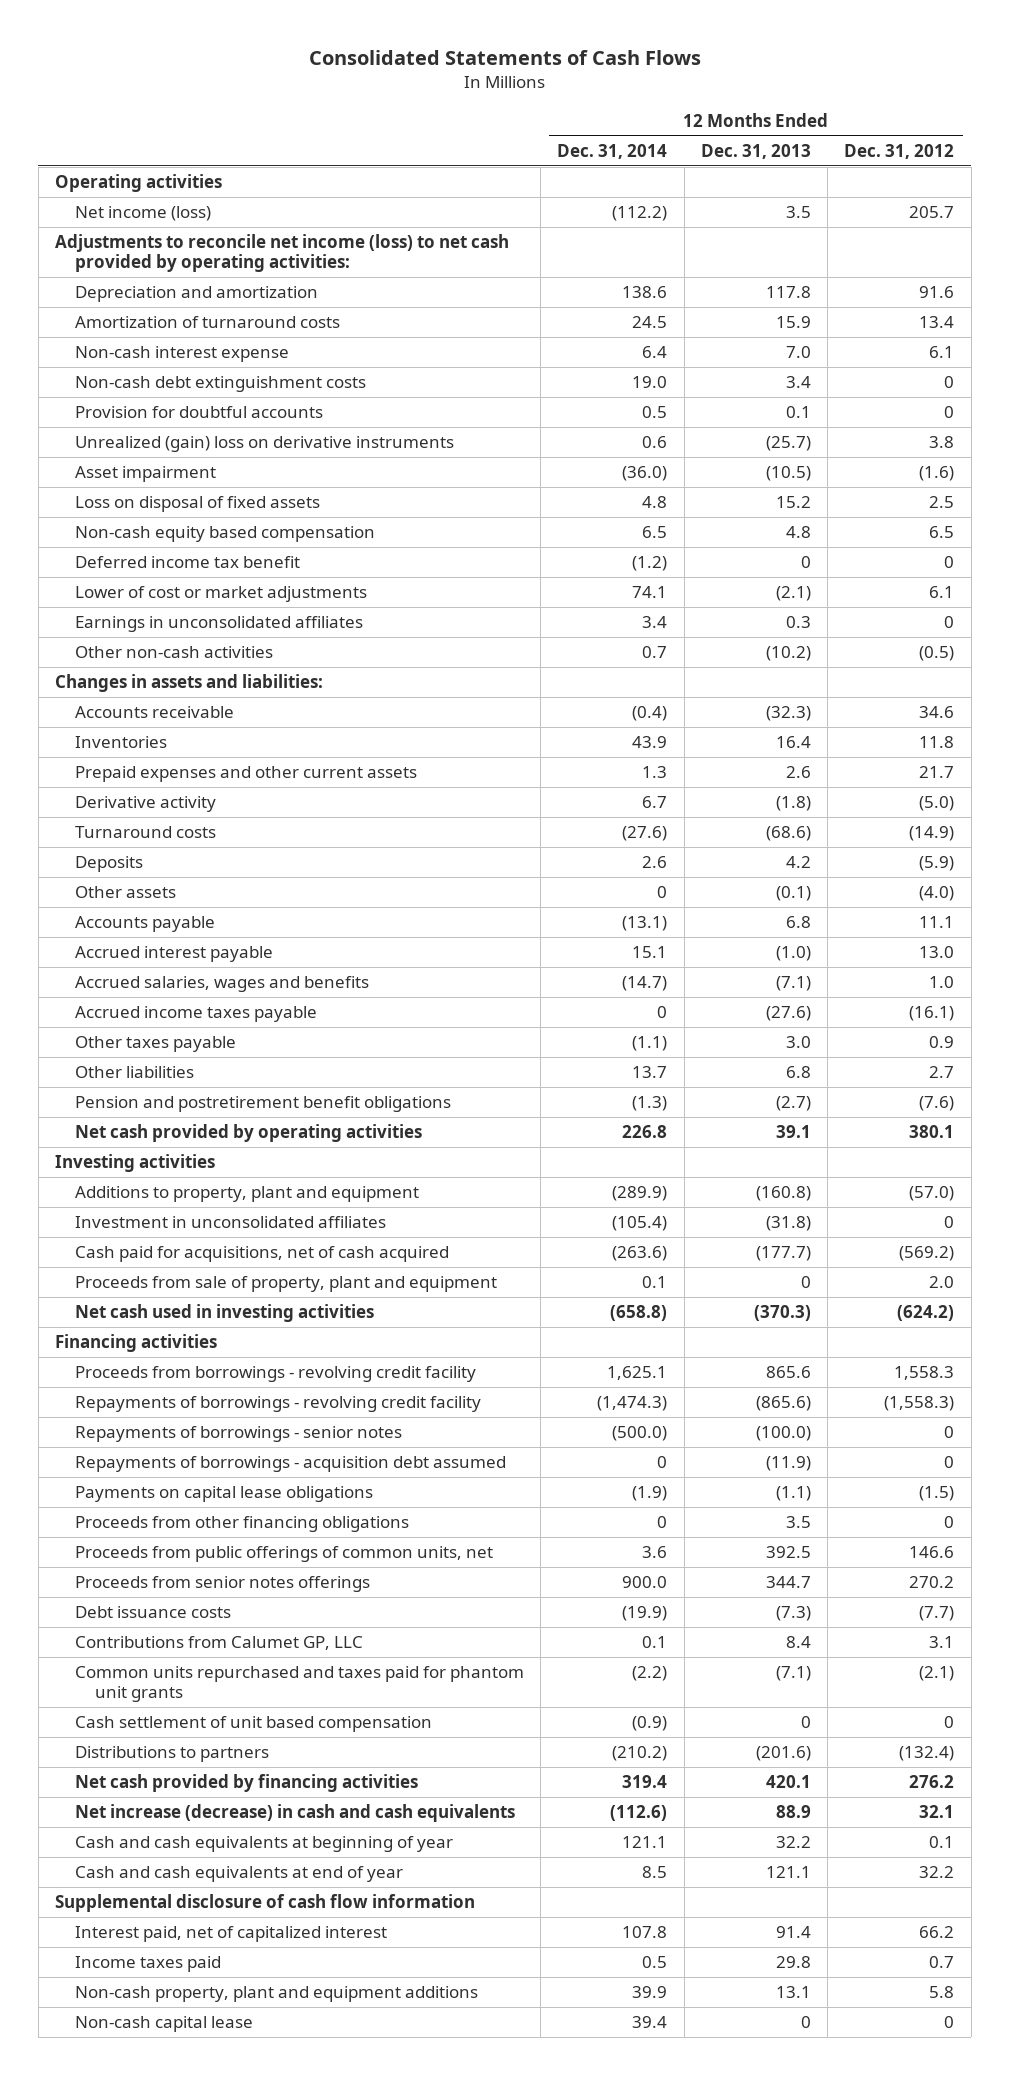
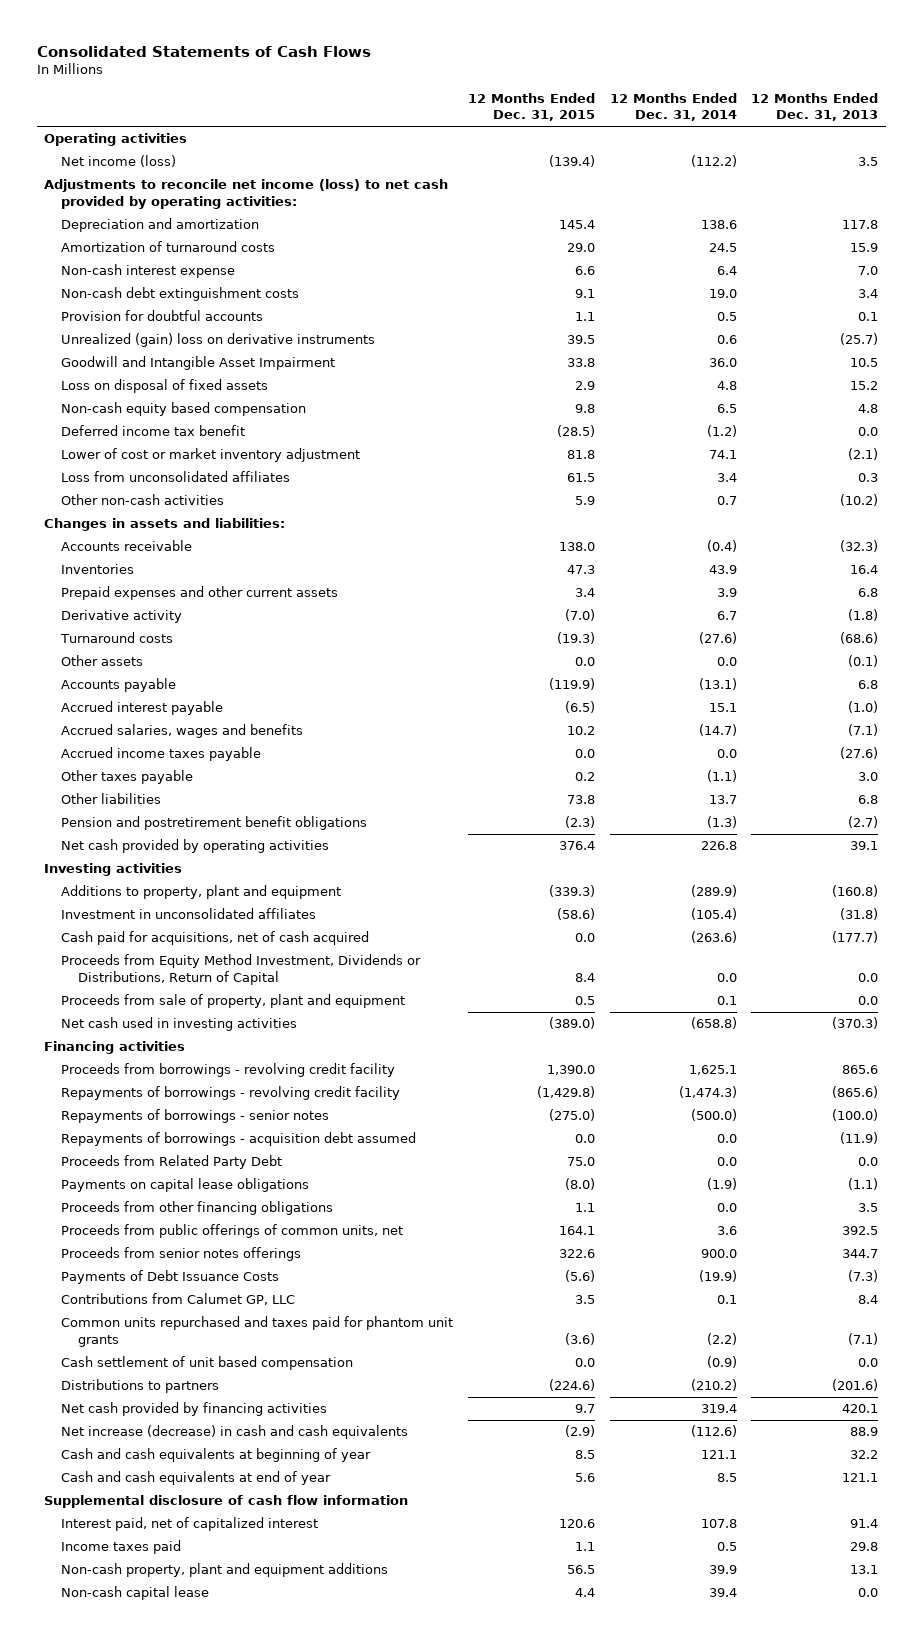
- | 12 Months Ended Dec. 31, 2014 | 12 Months Ended Dec. 31, 2013 | 12 Months Ended Dec. 31, 2012
+ | 12 Months Ended Dec. 31, 2015 | 12 Months Ended Dec. 31, 2014 | 12 Months Ended Dec. 31, 2013
- Asset impairment | (36.0) | (10.5) | (1.6)
+ Goodwill and Intangible Asset Impairment | 33.8 | 36.0 | 10.5
- Deferred income tax benefit | (1.2) | 0 | 0
- Lower of cost or market adjustments | 74.1 | (2.1) | 6.1
- Earnings in unconsolidated affiliates | 3.4 | 0.3 | 0
+ Deferred income tax benefit | (28.5) | (1.2) | 0.0
+ Lower of cost or market inventory adjustment | 81.8 | 74.1 | (2.1)
+ Loss from unconsolidated affiliates | 61.5 | 3.4 | 0.3
- Prepaid expenses and other current assets | 1.3 | 2.6 | 21.7
+ Prepaid expenses and other current assets | 3.4 | 3.9 | 6.8
- Deposits | 2.6 | 4.2 | (5.9)
- Other assets | 0 | (0.1) | (4.0)
+ Other assets | 0.0 | 0.0 | (0.1)
- Accrued income taxes payable | 0 | (27.6) | (16.1)
+ Accrued income taxes payable | 0.0 | 0.0 | (27.6)
- Proceeds from sale of property, plant and equipment | 0.1 | 0 | 2.0
+ Proceeds from Equity Method Investment, Dividends or Distributions, Return of Capital | 8.4 | 0.0 | 0.0
+ Proceeds from sale of property, plant and equipment | 0.5 | 0.1 | 0.0
- Repayments of borrowings - acquisition debt assumed | 0 | (11.9) | 0
+ Repayments of borrowings - acquisition debt assumed | 0.0 | 0.0 | (11.9)
+ Proceeds from Related Party Debt | 75.0 | 0.0 | 0.0
- Proceeds from other financing obligations | 0 | 3.5 | 0
+ Proceeds from other financing obligations | 1.1 | 0.0 | 3.5
- Debt issuance costs | (19.9) | (7.3) | (7.7)
+ Payments of Debt Issuance Costs | (5.6) | (19.9) | (7.3)
- Cash settlement of unit based compensation | (0.9) | 0 | 0
+ Cash settlement of unit based compensation | 0.0 | (0.9) | 0.0
- Non-cash capital lease | 39.4 | 0 | 0
+ Non-cash capital lease | 4.4 | 39.4 | 0.0

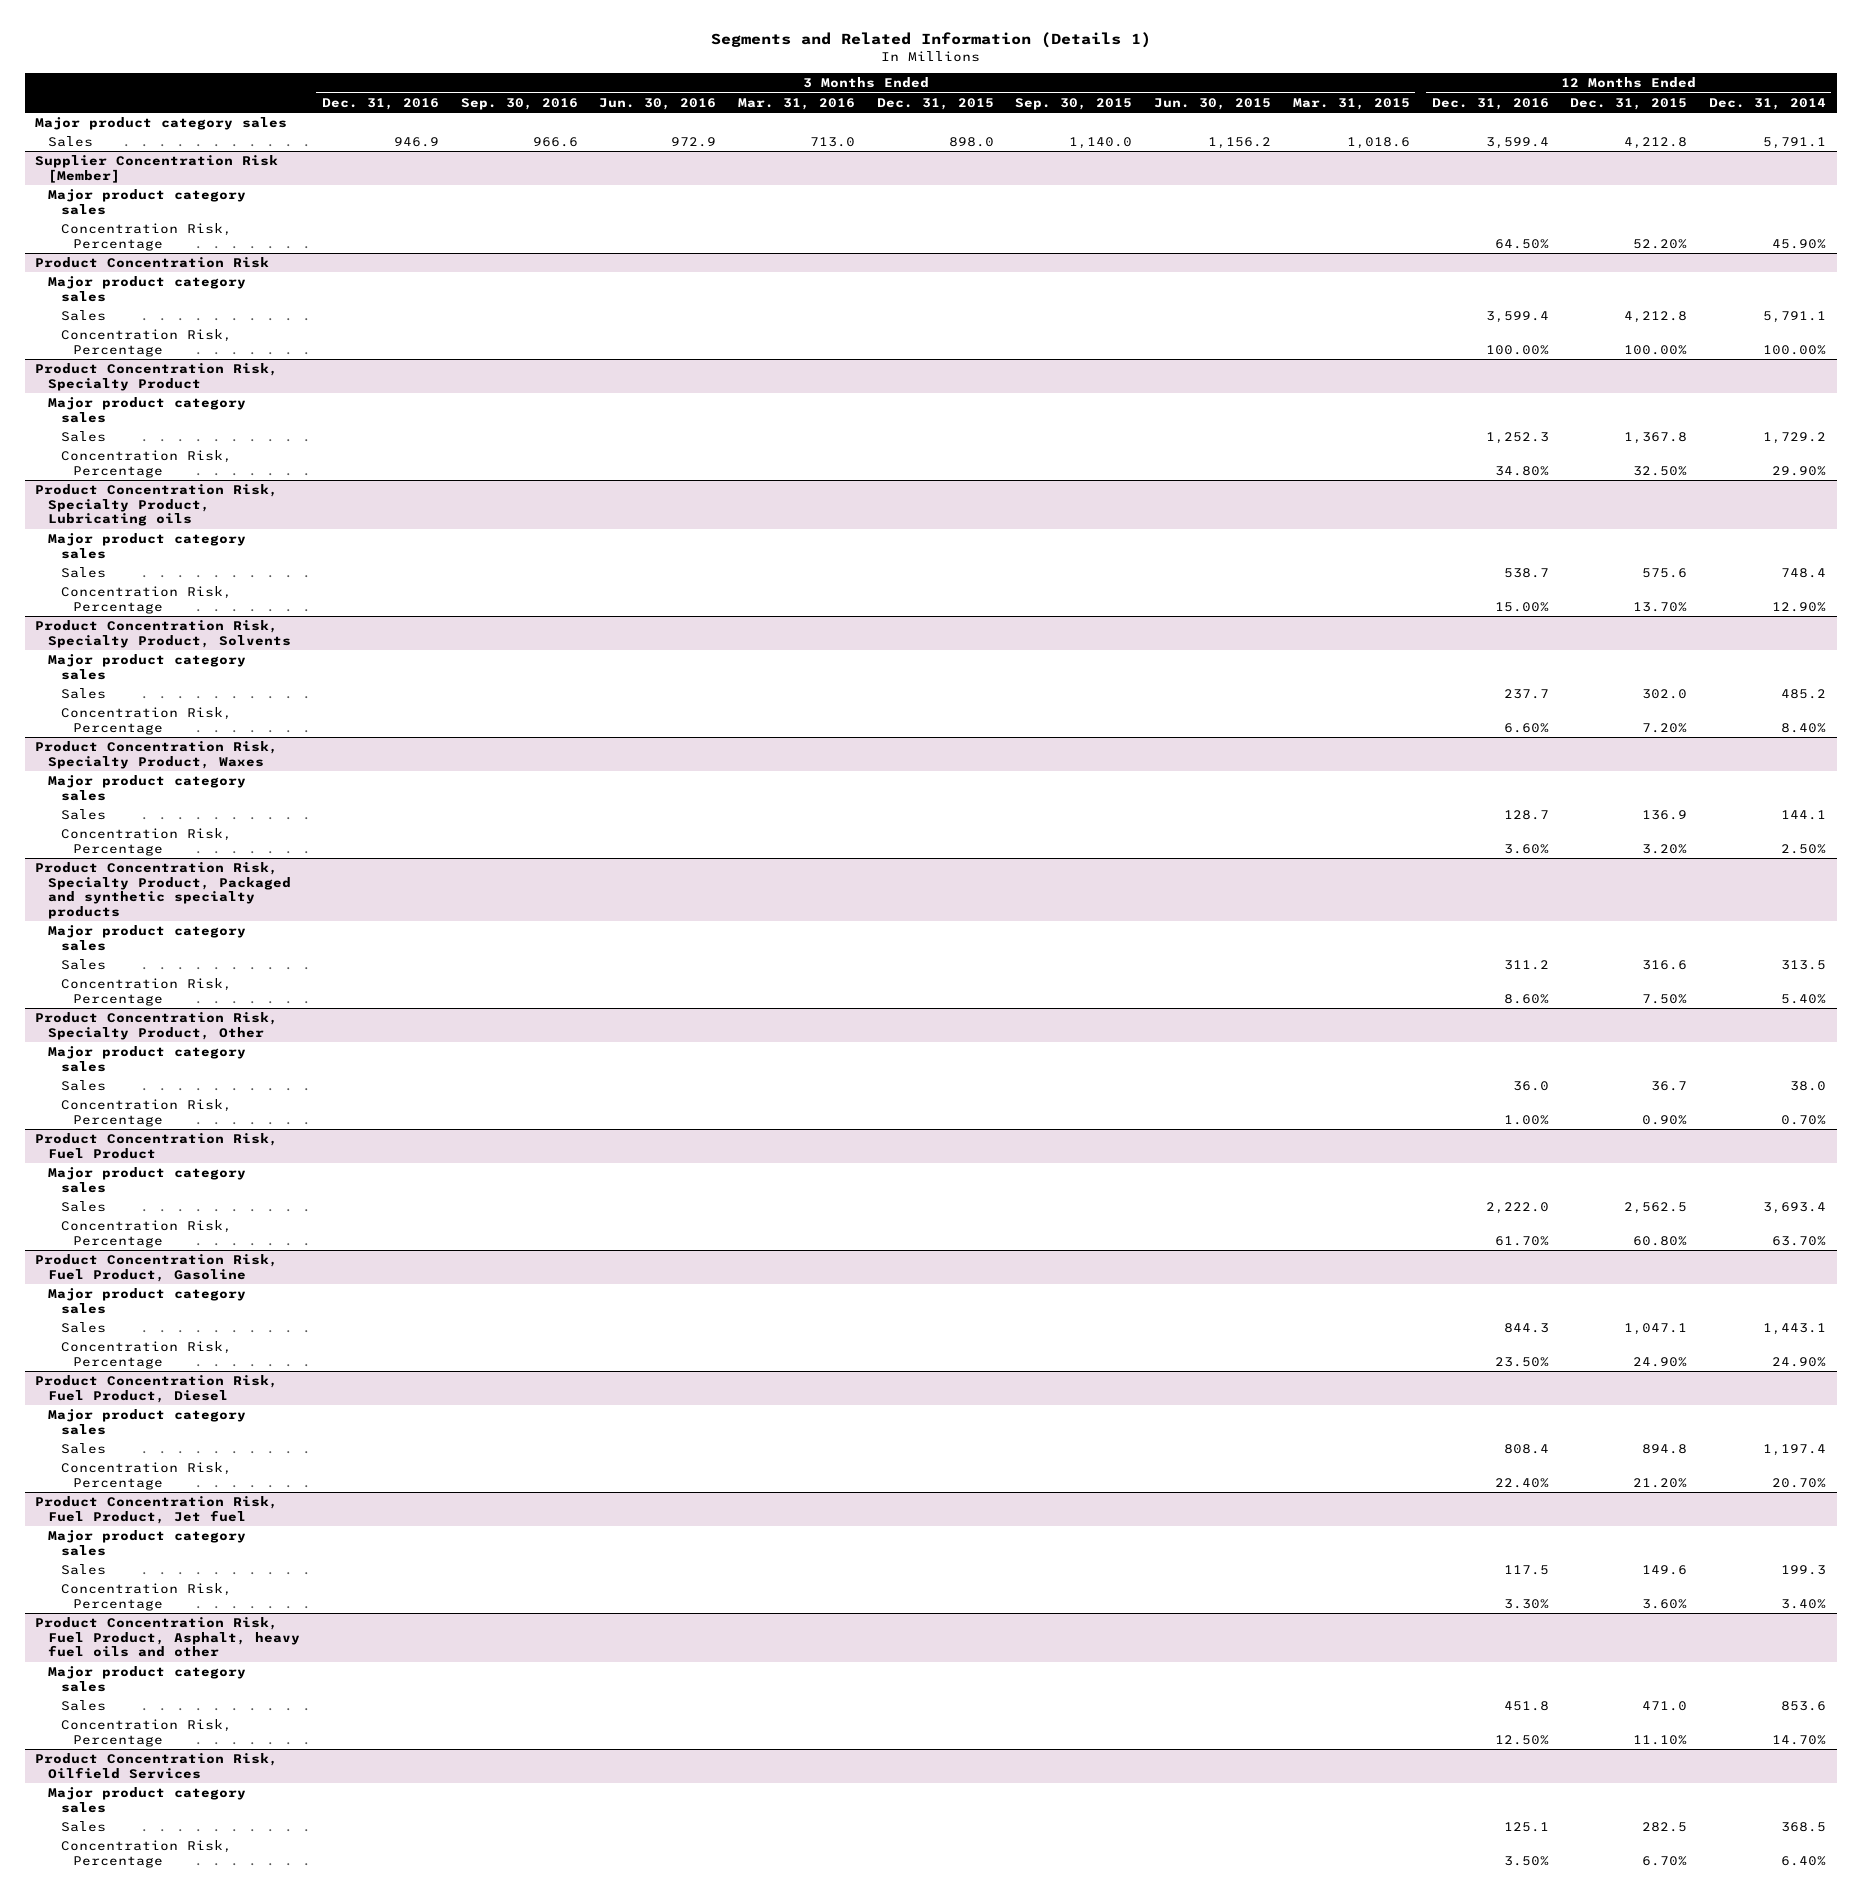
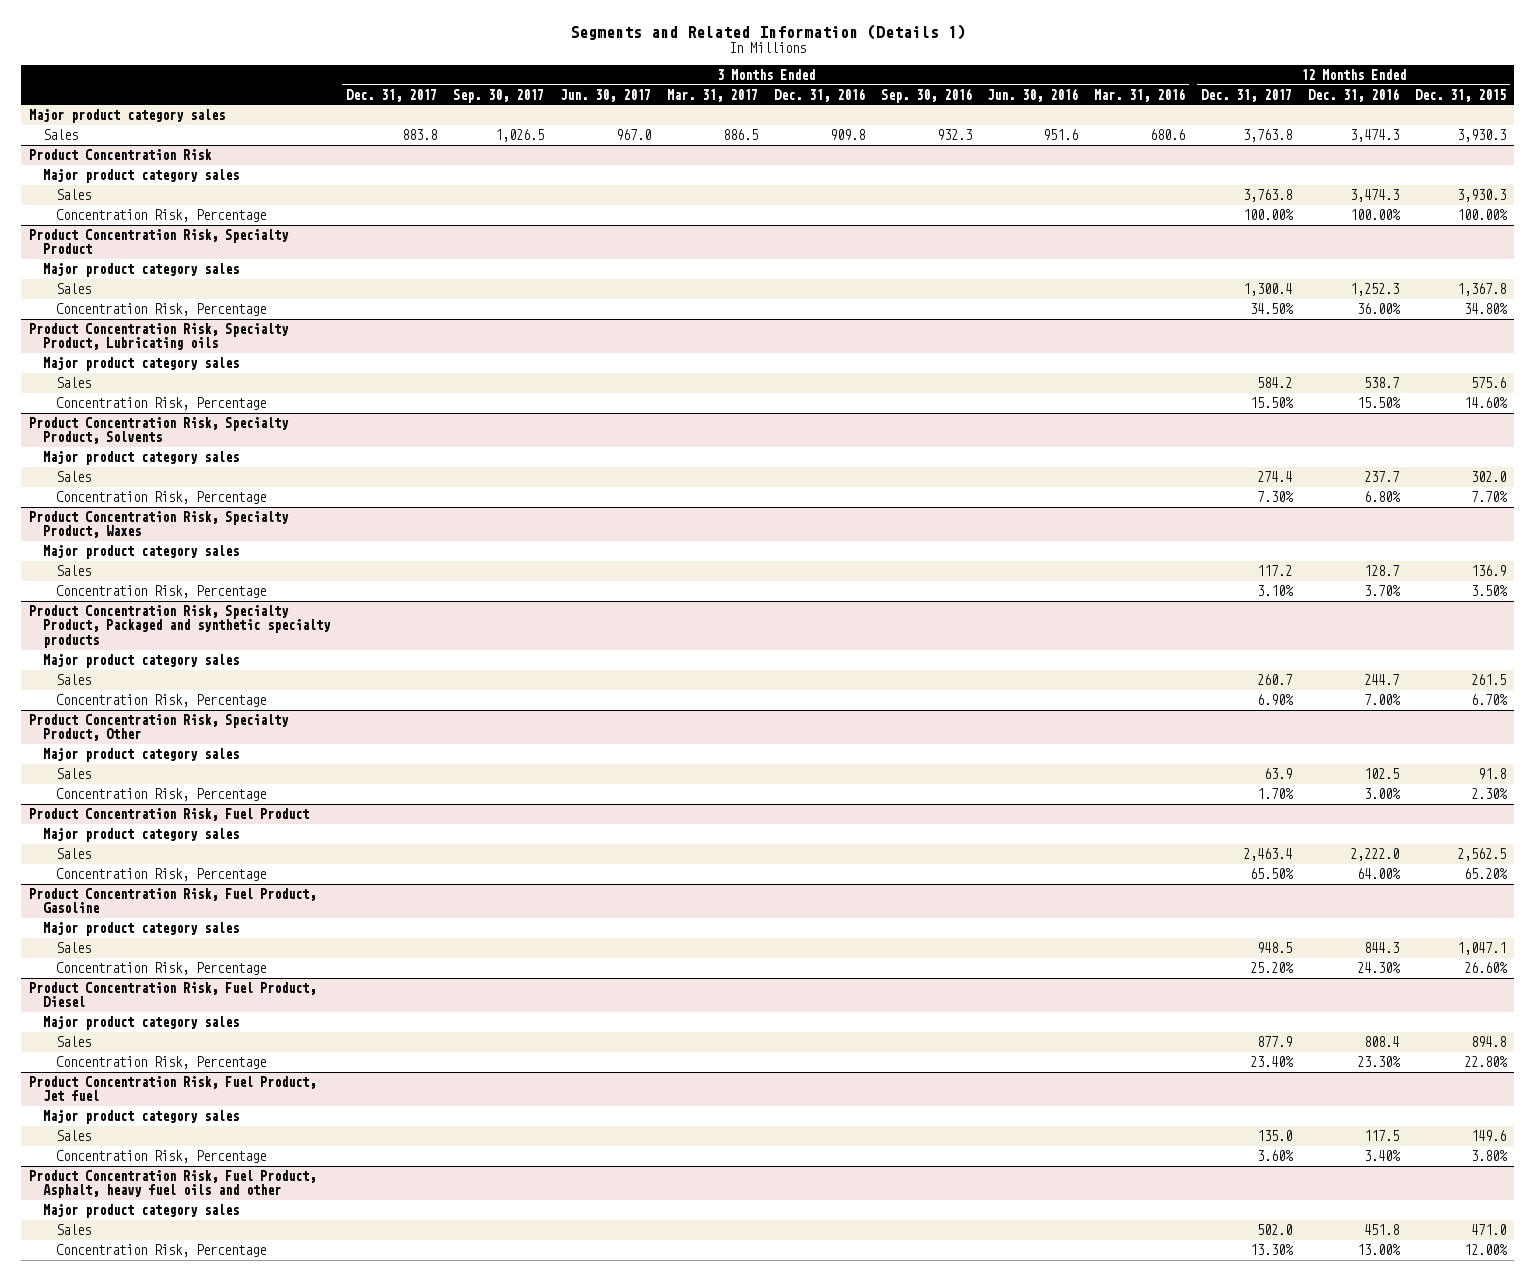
- | 3 Months Ended Dec. 31, 2016 | 3 Months Ended Sep. 30, 2016 | 3 Months Ended Jun. 30, 2016 | 3 Months Ended Mar. 31, 2016 | 3 Months Ended Dec. 31, 2015 | 3 Months Ended Sep. 30, 2015 | 3 Months Ended Jun. 30, 2015 | 3 Months Ended Mar. 31, 2015 | 12 Months Ended Dec. 31, 2016 | 12 Months Ended Dec. 31, 2015 | 12 Months Ended Dec. 31, 2014
+ | 3 Months Ended Dec. 31, 2017 | 3 Months Ended Sep. 30, 2017 | 3 Months Ended Jun. 30, 2017 | 3 Months Ended Mar. 31, 2017 | 3 Months Ended Dec. 31, 2016 | 3 Months Ended Sep. 30, 2016 | 3 Months Ended Jun. 30, 2016 | 3 Months Ended Mar. 31, 2016 | 12 Months Ended Dec. 31, 2017 | 12 Months Ended Dec. 31, 2016 | 12 Months Ended Dec. 31, 2015
- Sales | 946.9 | 966.6 | 972.9 | 713.0 | 898.0 | 1,140.0 | 1,156.2 | 1,018.6 | 3,599.4 | 4,212.8 | 5,791.1
- Supplier Concentration Risk [Member]
- Major product category sales
- Concentration Risk, Percentage | | | | | | | | | 64.50% | 52.20% | 45.90%
+ Sales | 883.8 | 1,026.5 | 967.0 | 886.5 | 909.8 | 932.3 | 951.6 | 680.6 | 3,763.8 | 3,474.3 | 3,930.3
@ Product Concentration Risk
- Sales | | | | | | | | | 3,599.4 | 4,212.8 | 5,791.1
+ Sales | | | | | | | | | 3,763.8 | 3,474.3 | 3,930.3
@ Product Concentration Risk, Specialty Product
- Concentration Risk, Percentage | | | | | | | | | 34.80% | 32.50% | 29.90%
+ Concentration Risk, Percentage | | | | | | | | | 34.50% | 36.00% | 34.80%
@ Product Concentration Risk, Specialty Product, Lubricating oils
- Concentration Risk, Percentage | | | | | | | | | 15.00% | 13.70% | 12.90%
+ Concentration Risk, Percentage | | | | | | | | | 15.50% | 15.50% | 14.60%
@ Product Concentration Risk, Specialty Product, Solvents
- Concentration Risk, Percentage | | | | | | | | | 6.60% | 7.20% | 8.40%
+ Concentration Risk, Percentage | | | | | | | | | 7.30% | 6.80% | 7.70%
@ Product Concentration Risk, Specialty Product, Waxes
- Concentration Risk, Percentage | | | | | | | | | 3.60% | 3.20% | 2.50%
+ Concentration Risk, Percentage | | | | | | | | | 3.10% | 3.70% | 3.50%
@ Product Concentration Risk, Specialty Product, Packaged and synthetic specialty products
- Sales | | | | | | | | | 311.2 | 316.6 | 313.5
- Concentration Risk, Percentage | | | | | | | | | 8.60% | 7.50% | 5.40%
+ Sales | | | | | | | | | 260.7 | 244.7 | 261.5
+ Concentration Risk, Percentage | | | | | | | | | 6.90% | 7.00% | 6.70%
@ Product Concentration Risk, Specialty Product, Other
- Sales | | | | | | | | | 36.0 | 36.7 | 38.0
- Concentration Risk, Percentage | | | | | | | | | 1.00% | 0.90% | 0.70%
+ Sales | | | | | | | | | 63.9 | 102.5 | 91.8
+ Concentration Risk, Percentage | | | | | | | | | 1.70% | 3.00% | 2.30%
@ Product Concentration Risk, Fuel Product
- Concentration Risk, Percentage | | | | | | | | | 61.70% | 60.80% | 63.70%
+ Concentration Risk, Percentage | | | | | | | | | 65.50% | 64.00% | 65.20%
@ Product Concentration Risk, Fuel Product, Gasoline
- Concentration Risk, Percentage | | | | | | | | | 23.50% | 24.90% | 24.90%
+ Concentration Risk, Percentage | | | | | | | | | 25.20% | 24.30% | 26.60%
@ Product Concentration Risk, Fuel Product, Diesel
- Concentration Risk, Percentage | | | | | | | | | 22.40% | 21.20% | 20.70%
+ Concentration Risk, Percentage | | | | | | | | | 23.40% | 23.30% | 22.80%
@ Product Concentration Risk, Fuel Product, Jet fuel
- Concentration Risk, Percentage | | | | | | | | | 3.30% | 3.60% | 3.40%
+ Concentration Risk, Percentage | | | | | | | | | 3.60% | 3.40% | 3.80%
@ Product Concentration Risk, Fuel Product, Asphalt, heavy fuel oils and other
- Concentration Risk, Percentage | | | | | | | | | 12.50% | 11.10% | 14.70%
- Product Concentration Risk, Oilfield Services
- Major product category sales
- Sales | | | | | | | | | 125.1 | 282.5 | 368.5
- Concentration Risk, Percentage | | | | | | | | | 3.50% | 6.70% | 6.40%
@ Product Concentration Risk, Fuel Product, Asphalt, heavy fuel oils and other
+ Concentration Risk, Percentage | | | | | | | | | 13.30% | 13.00% | 12.00%

